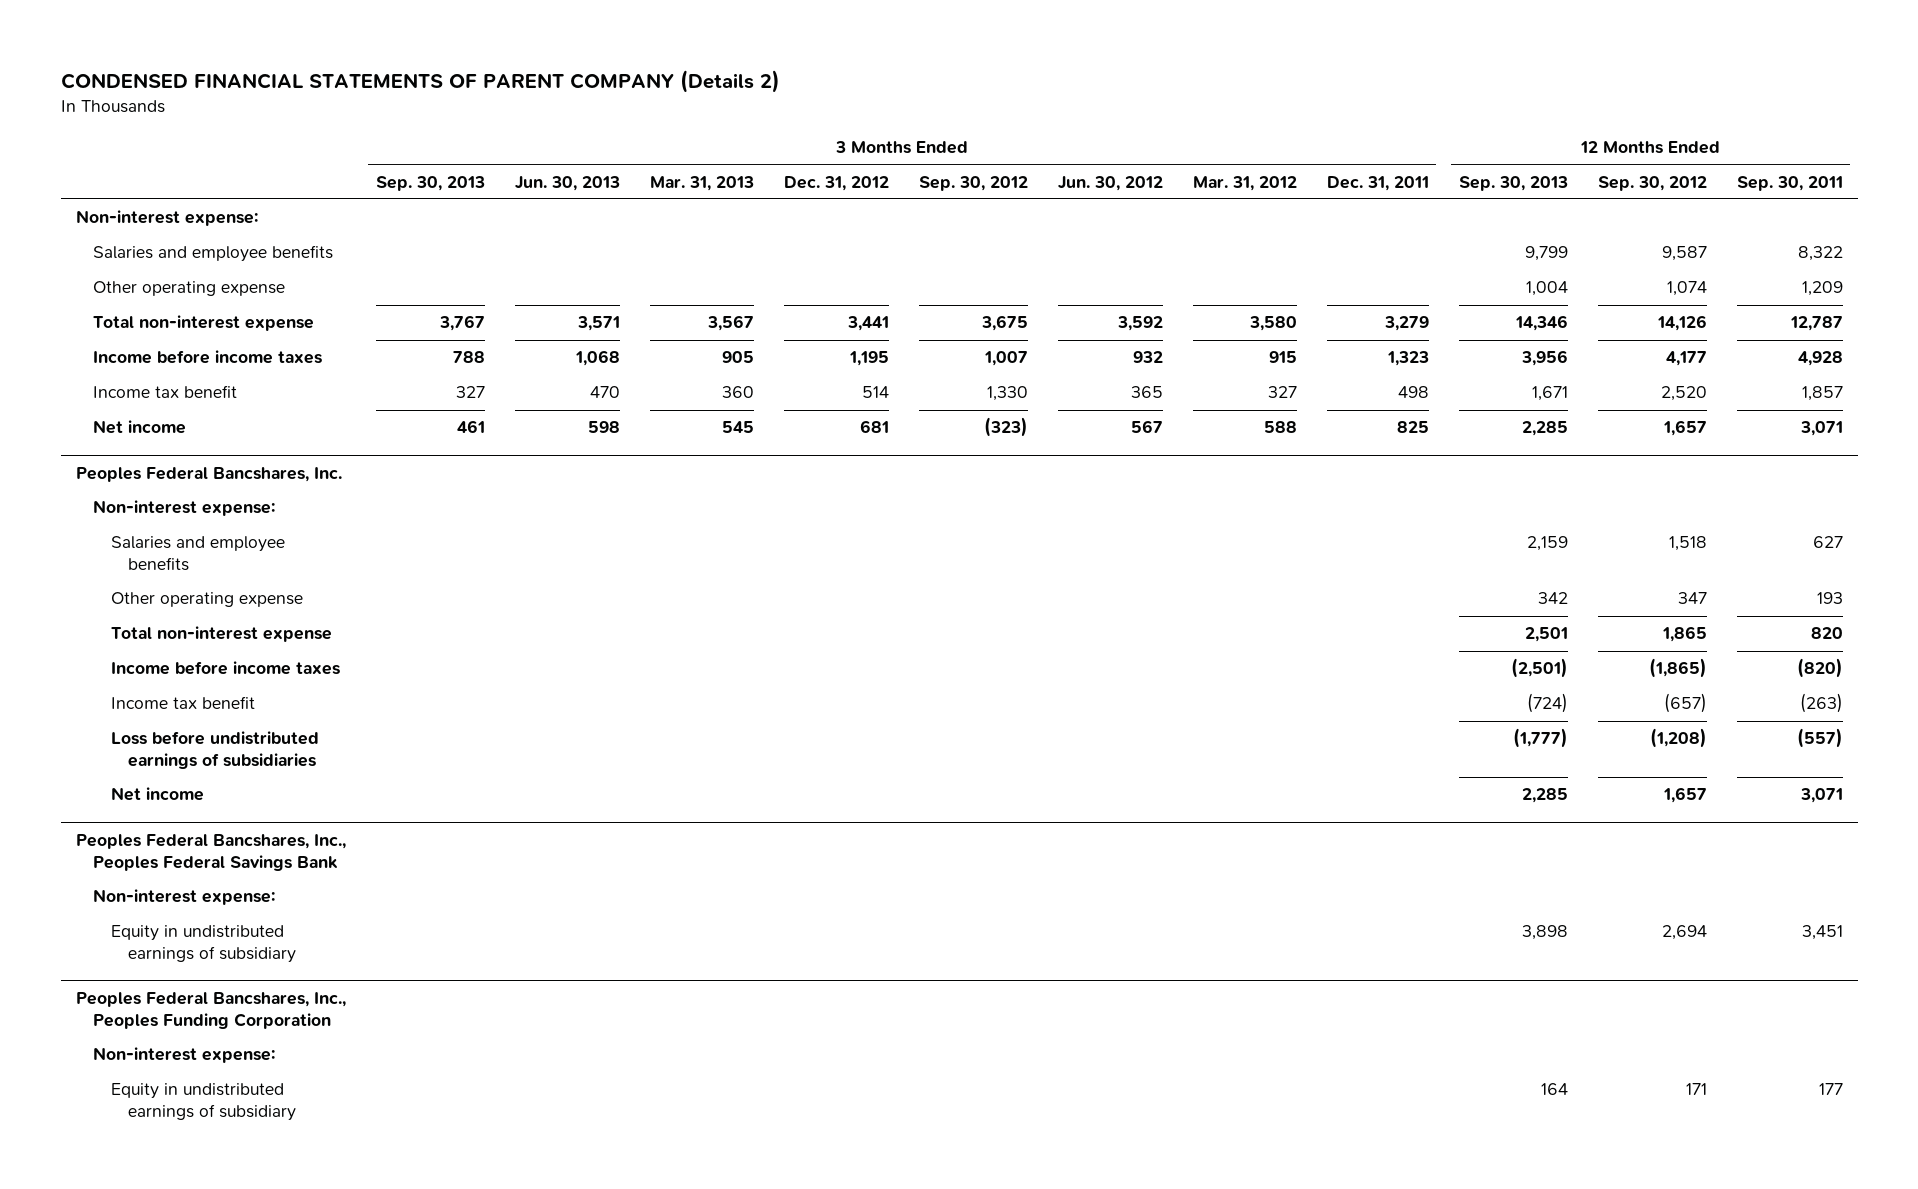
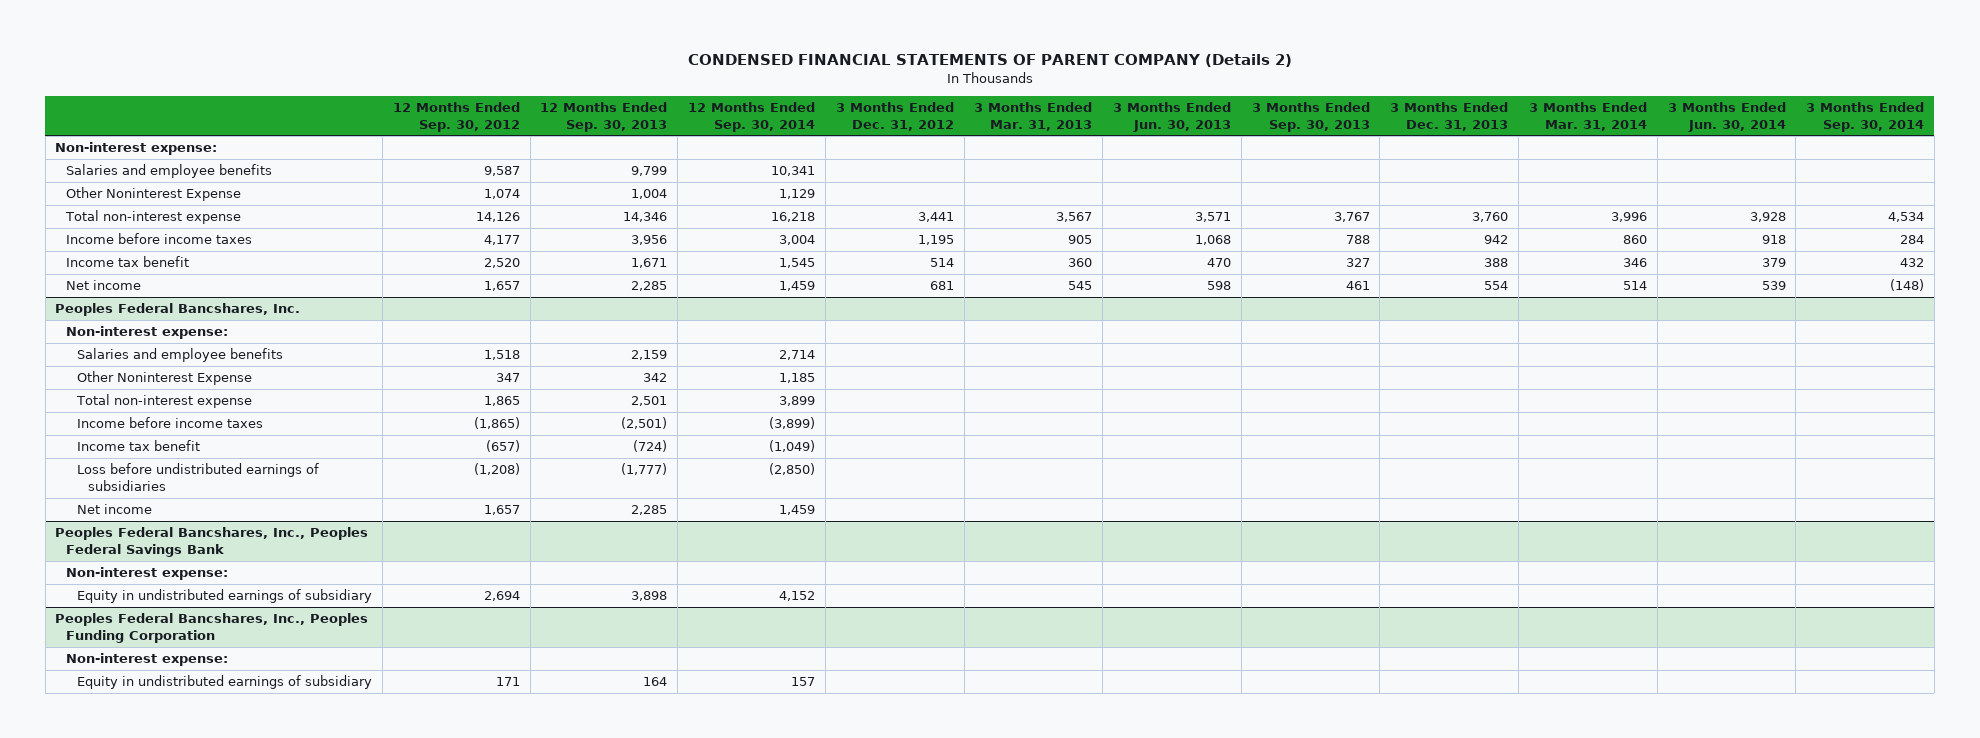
- | 3 Months Ended Sep. 30, 2013 | 3 Months Ended Jun. 30, 2013 | 3 Months Ended Mar. 31, 2013 | 3 Months Ended Dec. 31, 2012 | 3 Months Ended Sep. 30, 2012 | 3 Months Ended Jun. 30, 2012 | 3 Months Ended Mar. 31, 2012 | 3 Months Ended Dec. 31, 2011 | 12 Months Ended Sep. 30, 2013 | 12 Months Ended Sep. 30, 2012 | 12 Months Ended Sep. 30, 2011
+ | 12 Months Ended Sep. 30, 2012 | 12 Months Ended Sep. 30, 2013 | 12 Months Ended Sep. 30, 2014 | 3 Months Ended Dec. 31, 2012 | 3 Months Ended Mar. 31, 2013 | 3 Months Ended Jun. 30, 2013 | 3 Months Ended Sep. 30, 2013 | 3 Months Ended Dec. 31, 2013 | 3 Months Ended Mar. 31, 2014 | 3 Months Ended Jun. 30, 2014 | 3 Months Ended Sep. 30, 2014
- Other operating expense | | | | | | | | | 1,004 | 1,074 | 1,209
+ Other Noninterest Expense | 1,074 | 1,004 | 1,129 | | | | | | | |
@ Peoples Federal Bancshares, Inc.
- Other operating expense | | | | | | | | | 342 | 347 | 193
+ Other Noninterest Expense | 347 | 342 | 1,185 | | | | | | | |

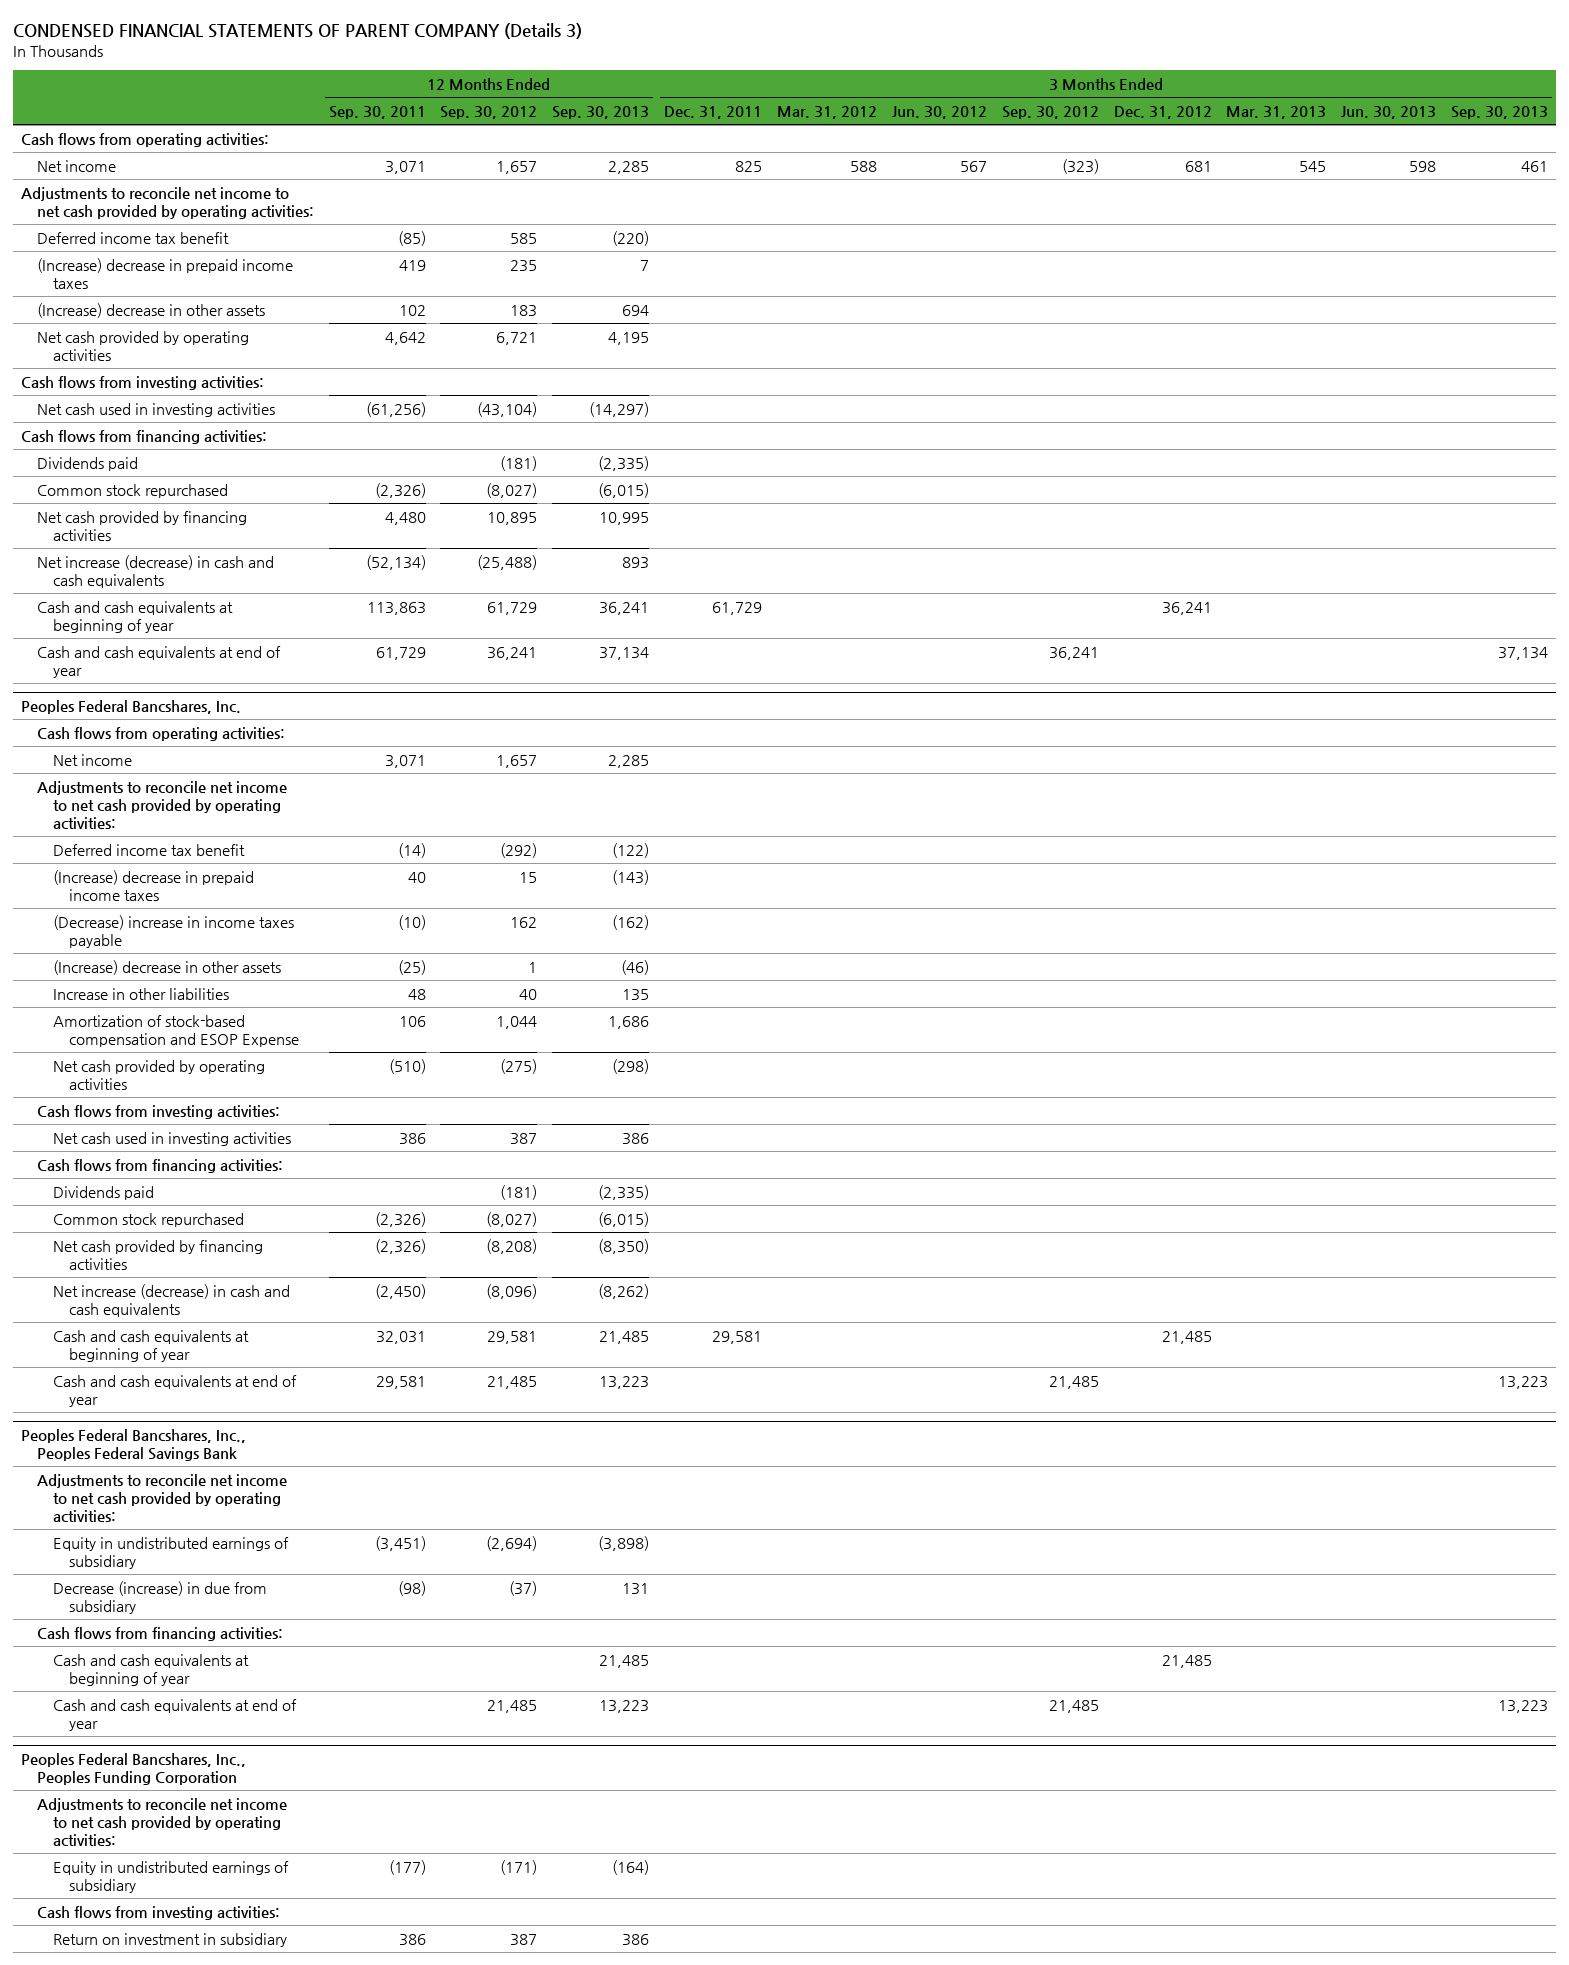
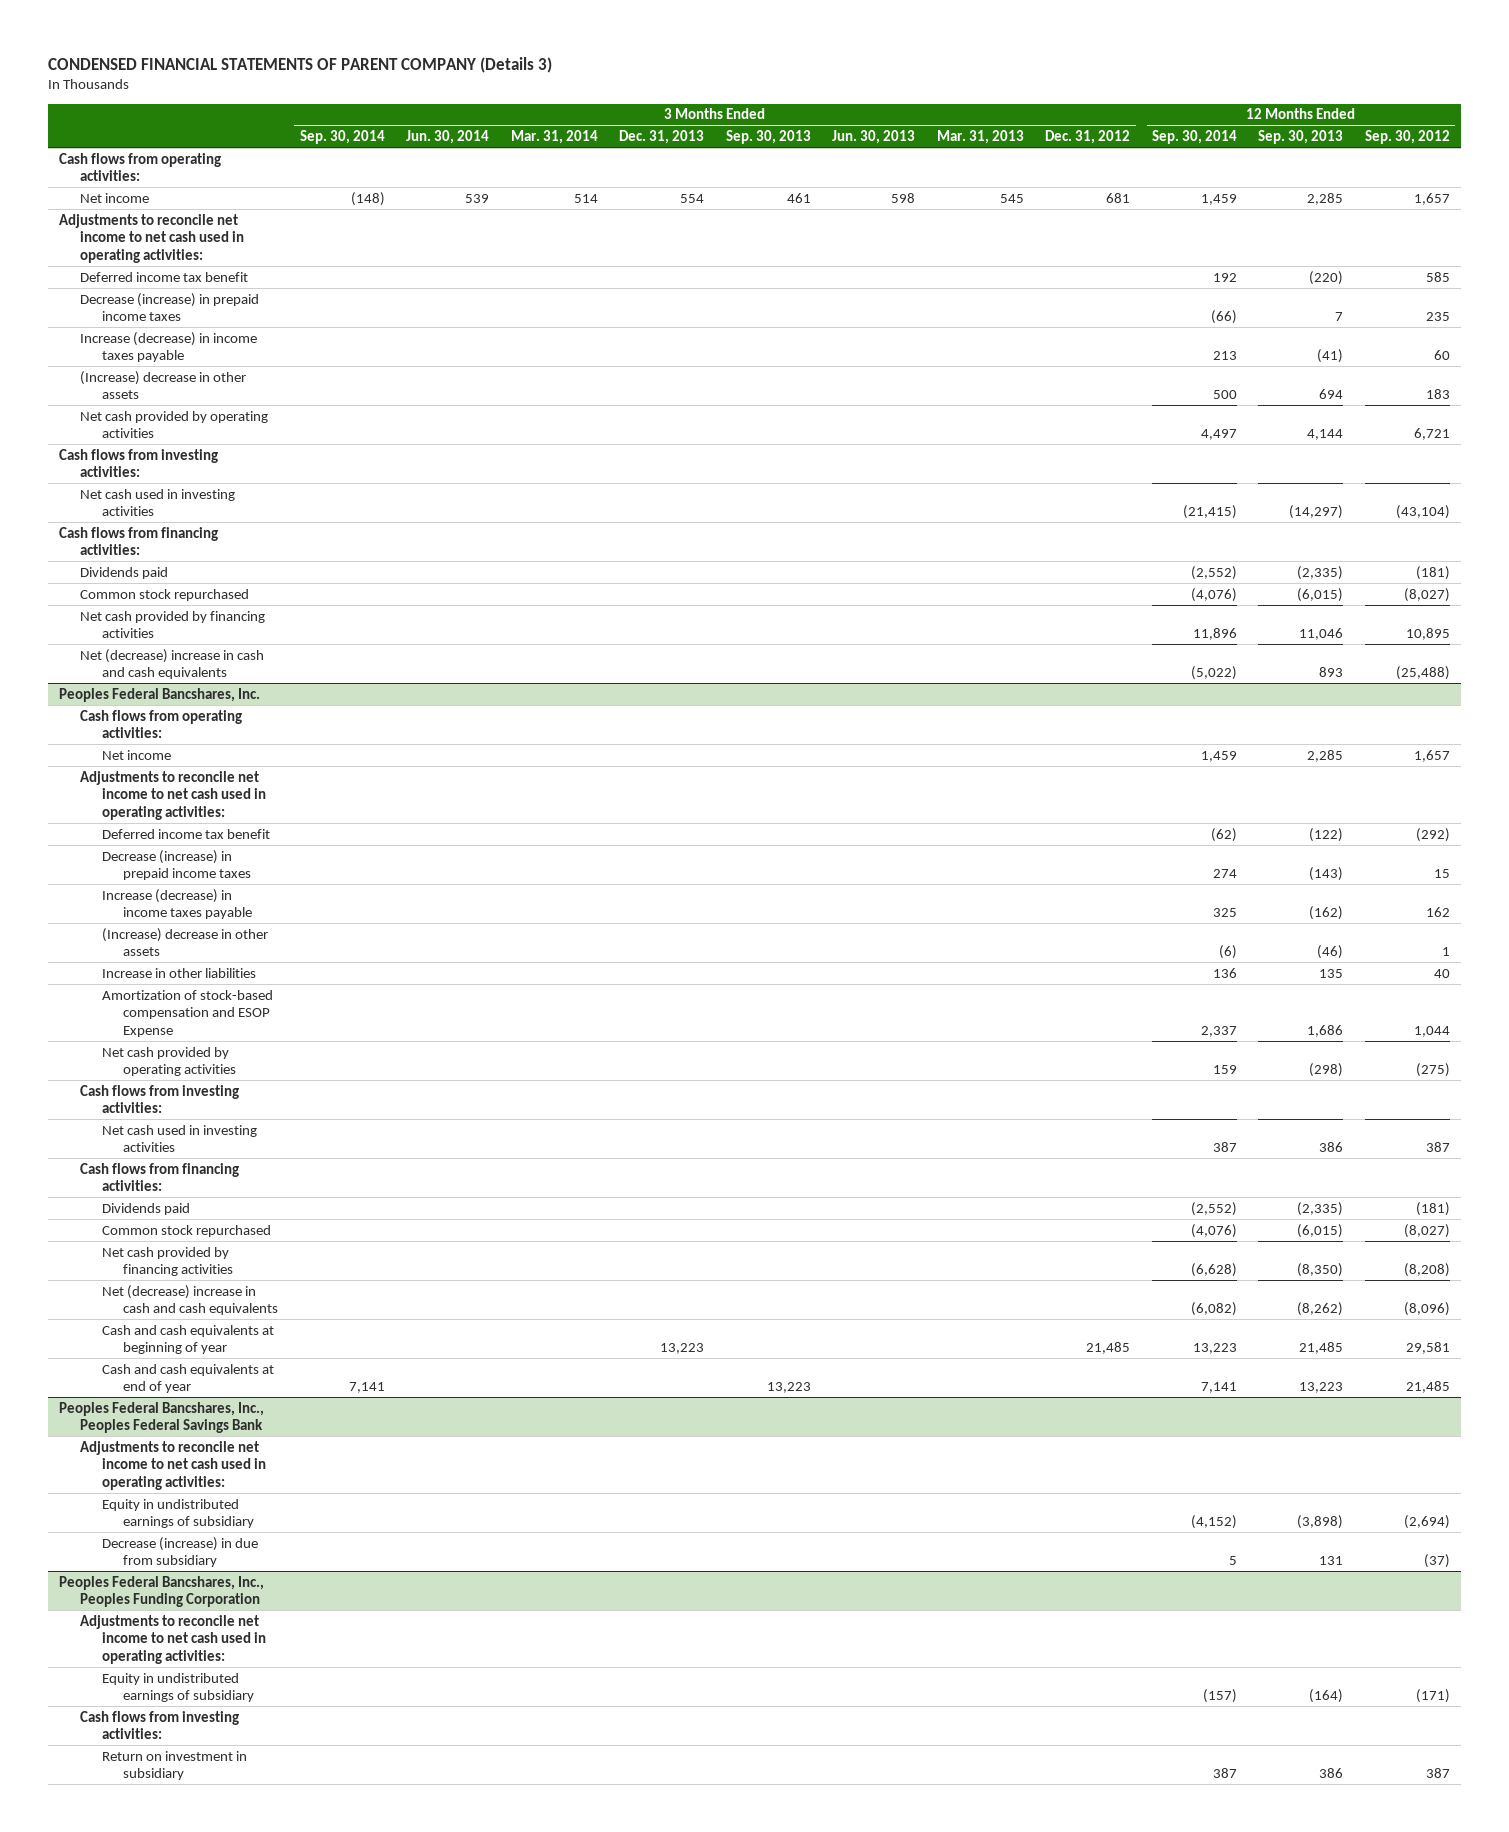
- | 12 Months Ended Sep. 30, 2011 | 12 Months Ended Sep. 30, 2012 | 12 Months Ended Sep. 30, 2013 | 3 Months Ended Dec. 31, 2011 | 3 Months Ended Mar. 31, 2012 | 3 Months Ended Jun. 30, 2012 | 3 Months Ended Sep. 30, 2012 | 3 Months Ended Dec. 31, 2012 | 3 Months Ended Mar. 31, 2013 | 3 Months Ended Jun. 30, 2013 | 3 Months Ended Sep. 30, 2013
+ | 3 Months Ended Sep. 30, 2014 | 3 Months Ended Jun. 30, 2014 | 3 Months Ended Mar. 31, 2014 | 3 Months Ended Dec. 31, 2013 | 3 Months Ended Sep. 30, 2013 | 3 Months Ended Jun. 30, 2013 | 3 Months Ended Mar. 31, 2013 | 3 Months Ended Dec. 31, 2012 | 12 Months Ended Sep. 30, 2014 | 12 Months Ended Sep. 30, 2013 | 12 Months Ended Sep. 30, 2012
- Adjustments to reconcile net income to net cash provided by operating activities:
+ Adjustments to reconcile net income to net cash used in operating activities:
- (Increase) decrease in prepaid income taxes | 419 | 235 | 7 | | | | | | | |
+ Decrease (increase) in prepaid income taxes | | | | | | | | | (66) | 7 | 235
+ Increase (decrease) in income taxes payable | | | | | | | | | 213 | (41) | 60
- Net cash provided by operating activities | 4,642 | 6,721 | 4,195 | | | | | | | |
+ Net cash provided by operating activities | | | | | | | | | 4,497 | 4,144 | 6,721
- Net cash provided by financing activities | 4,480 | 10,895 | 10,995 | | | | | | | |
- Net increase (decrease) in cash and cash equivalents | (52,134) | (25,488) | 893 | | | | | | | |
- Cash and cash equivalents at beginning of year | 113,863 | 61,729 | 36,241 | 61,729 | | | | 36,241 | | |
- Cash and cash equivalents at end of year | 61,729 | 36,241 | 37,134 | | | | 36,241 | | | | 37,134
+ Net cash provided by financing activities | | | | | | | | | 11,896 | 11,046 | 10,895
+ Net (decrease) increase in cash and cash equivalents | | | | | | | | | (5,022) | 893 | (25,488)
@ Peoples Federal Bancshares, Inc.
- Adjustments to reconcile net income to net cash provided by operating activities:
+ Adjustments to reconcile net income to net cash used in operating activities:
- (Increase) decrease in prepaid income taxes | 40 | 15 | (143) | | | | | | | |
- (Decrease) increase in income taxes payable | (10) | 162 | (162) | | | | | | | |
+ Decrease (increase) in prepaid income taxes | | | | | | | | | 274 | (143) | 15
+ Increase (decrease) in income taxes payable | | | | | | | | | 325 | (162) | 162
- Net increase (decrease) in cash and cash equivalents | (2,450) | (8,096) | (8,262) | | | | | | | |
+ Net (decrease) increase in cash and cash equivalents | | | | | | | | | (6,082) | (8,262) | (8,096)
@ Peoples Federal Bancshares, Inc., Peoples Federal Savings Bank
- Adjustments to reconcile net income to net cash provided by operating activities:
+ Adjustments to reconcile net income to net cash used in operating activities:
- Cash flows from financing activities:
- Cash and cash equivalents at beginning of year | | | 21,485 | | | | | 21,485 | | |
- Cash and cash equivalents at end of year | | 21,485 | 13,223 | | | | 21,485 | | | | 13,223
@ Peoples Federal Bancshares, Inc., Peoples Funding Corporation
- Adjustments to reconcile net income to net cash provided by operating activities:
+ Adjustments to reconcile net income to net cash used in operating activities:

